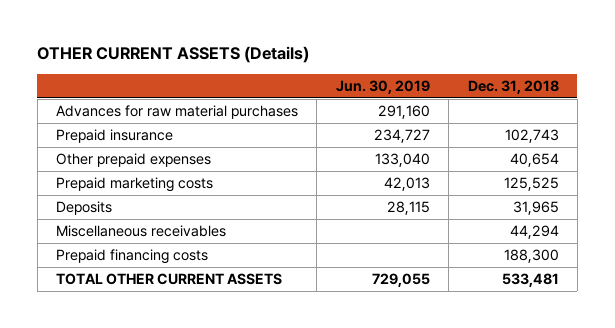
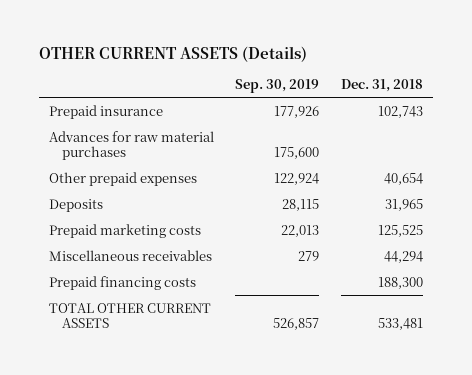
- | Jun. 30, 2019 | Dec. 31, 2018
+ | Sep. 30, 2019 | Dec. 31, 2018
moved down: Advances for raw material purchases | 175,600 |
moved down: Prepaid marketing costs | 22,013 | 125,525

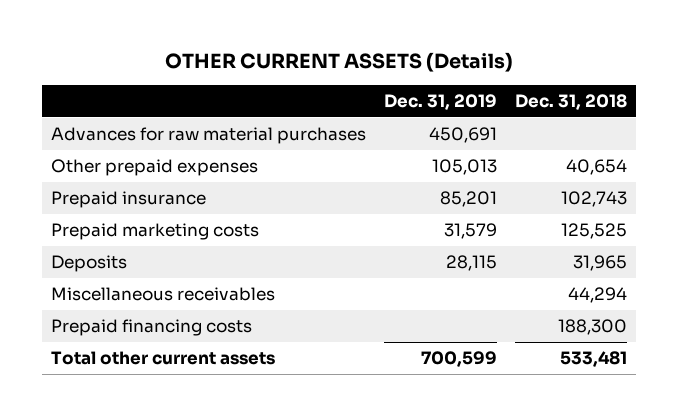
- | Sep. 30, 2019 | Dec. 31, 2018
+ | Dec. 31, 2019 | Dec. 31, 2018
moved down: Prepaid insurance | 85,201 | 102,743
moved down: Deposits | 28,115 | 31,965
- TOTAL OTHER CURRENT ASSETS | 526,857 | 533,481
+ Total other current assets | 700,599 | 533,481

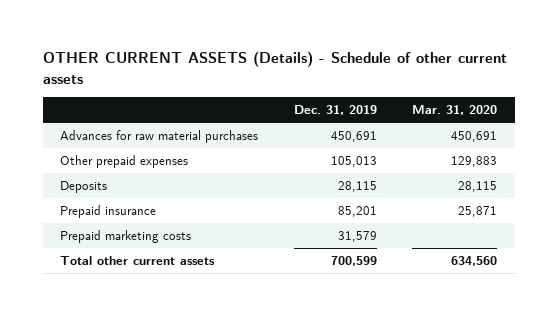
- OTHER CURRENT ASSETS (Details)
+ OTHER CURRENT ASSETS (Details) - Schedule of other current assets
- | Dec. 31, 2019 | Dec. 31, 2018
+ | Dec. 31, 2019 | Mar. 31, 2020
moved up: Deposits | 28,115 | 28,115
- Miscellaneous receivables | | 44,294
- Prepaid financing costs | | 188,300

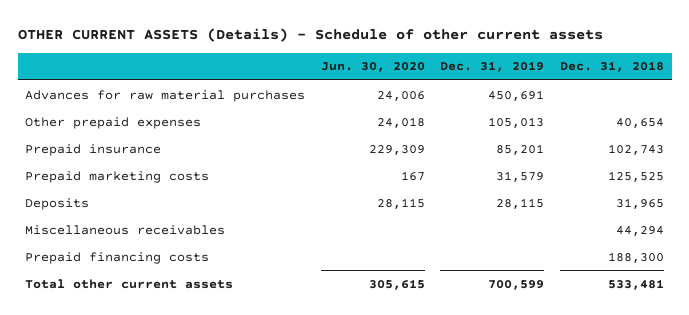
- | Dec. 31, 2019 | Mar. 31, 2020
+ | Jun. 30, 2020 | Dec. 31, 2019 | Dec. 31, 2018
moved down: Deposits | 28,115 | 28,115 | 31,965
+ Miscellaneous receivables | | | 44,294
+ Prepaid financing costs | | | 188,300

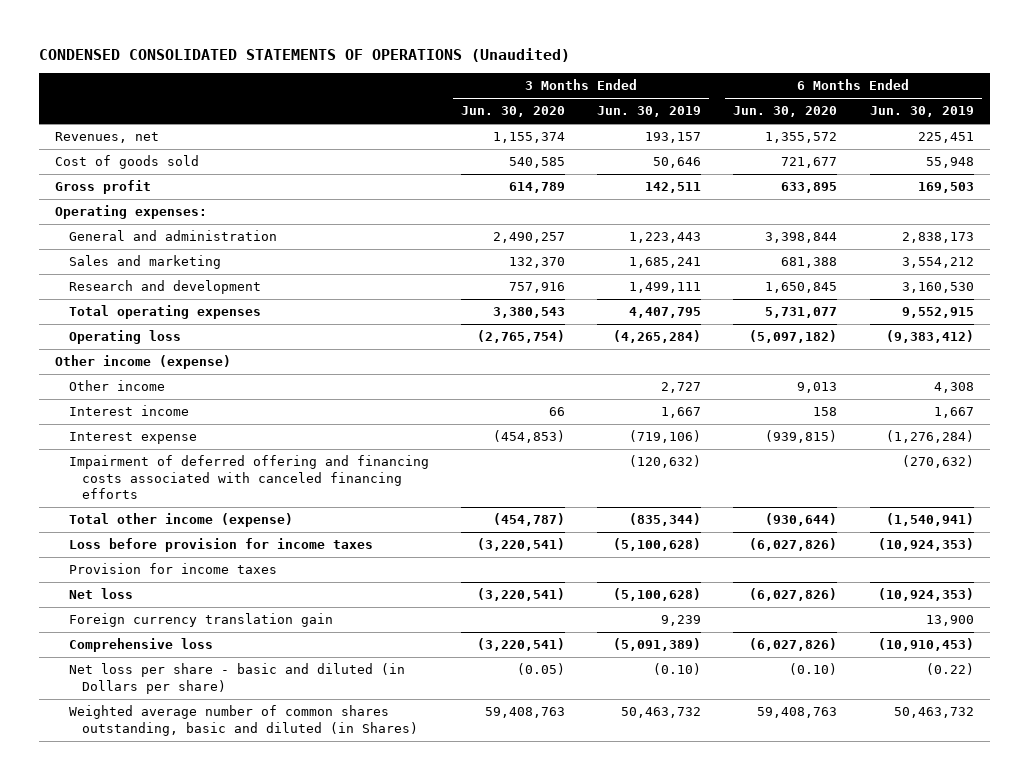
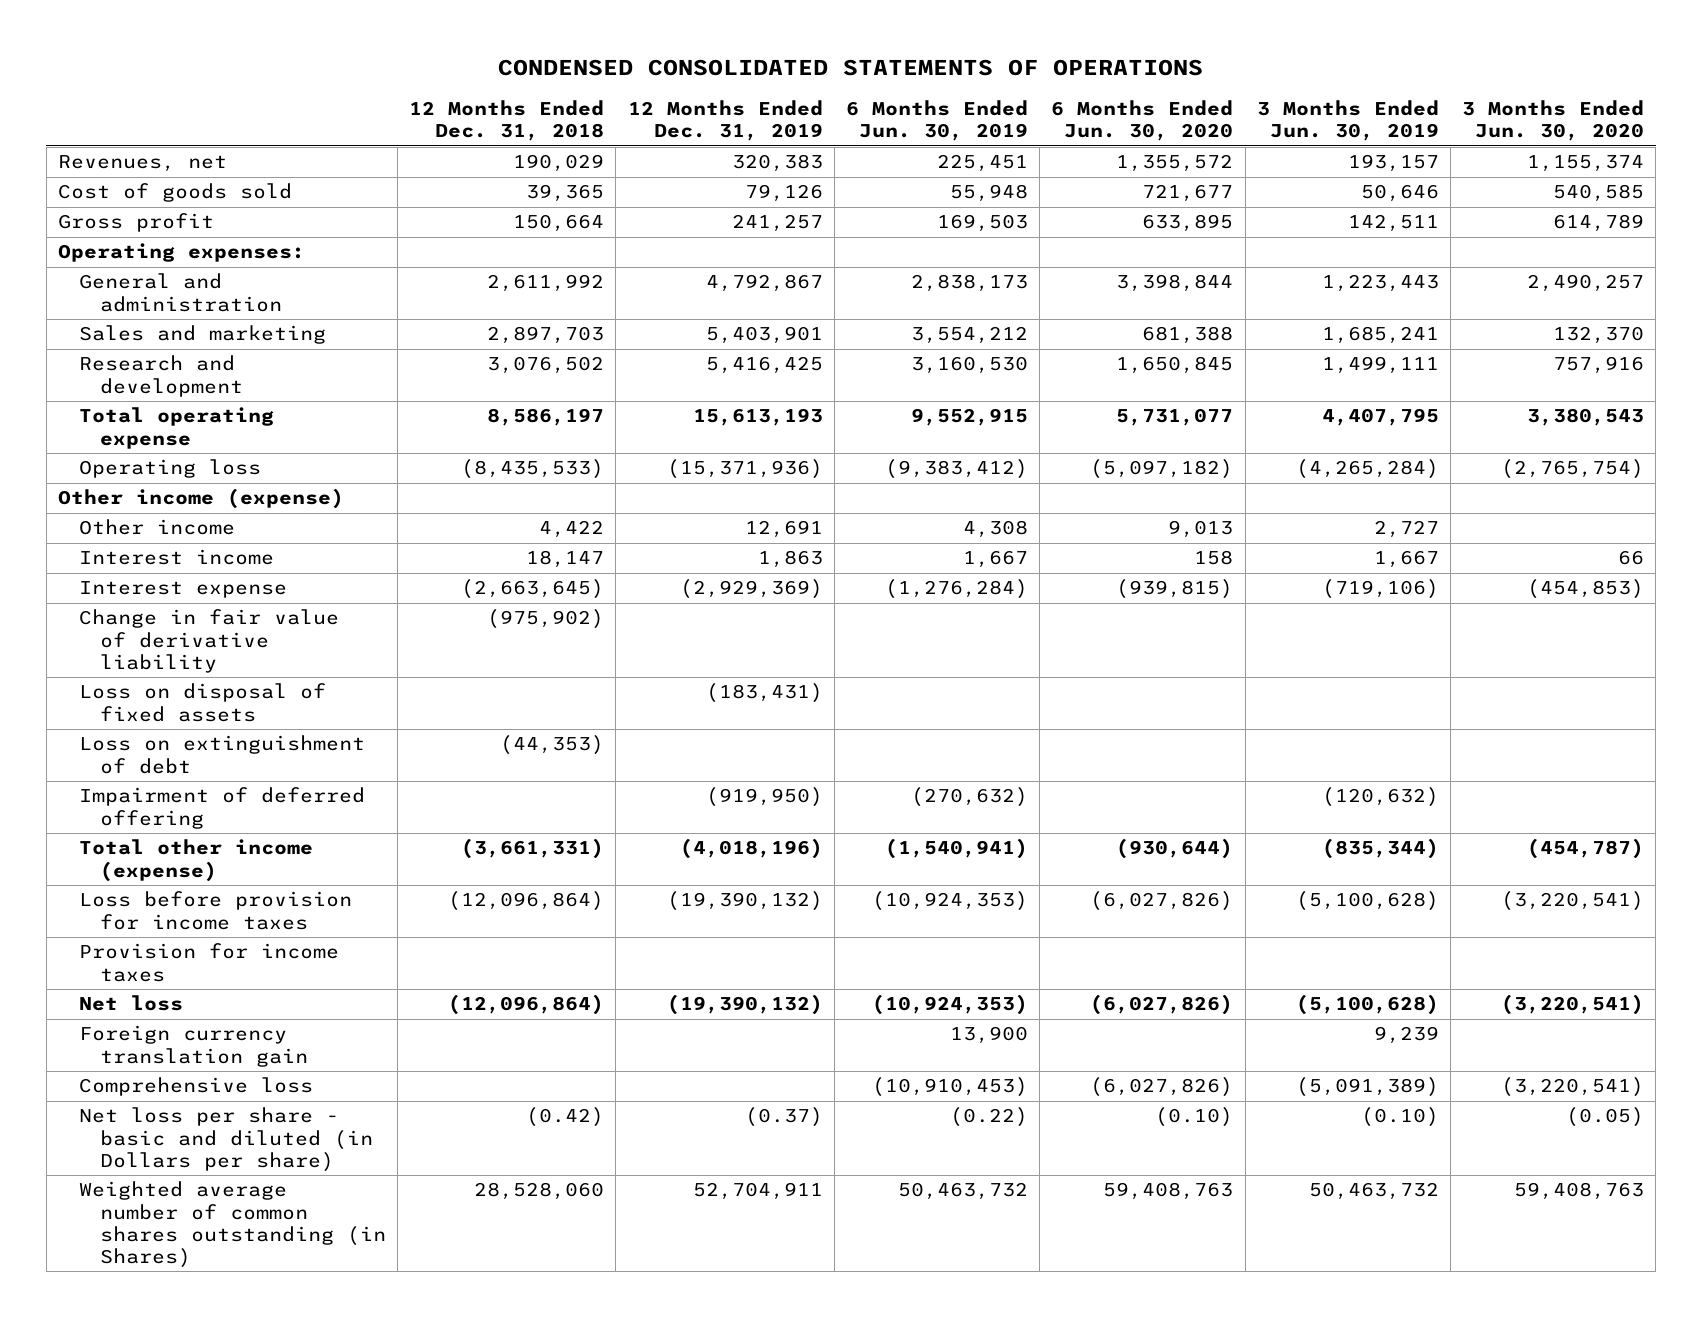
- CONDENSED CONSOLIDATED STATEMENTS OF OPERATIONS (Unaudited)
+ CONDENSED CONSOLIDATED STATEMENTS OF OPERATIONS
- | 3 Months Ended Jun. 30, 2020 | 3 Months Ended Jun. 30, 2019 | 6 Months Ended Jun. 30, 2020 | 6 Months Ended Jun. 30, 2019
+ | 12 Months Ended Dec. 31, 2018 | 12 Months Ended Dec. 31, 2019 | 6 Months Ended Jun. 30, 2019 | 6 Months Ended Jun. 30, 2020 | 3 Months Ended Jun. 30, 2019 | 3 Months Ended Jun. 30, 2020
- Total operating expenses | 3,380,543 | 4,407,795 | 5,731,077 | 9,552,915
+ Total operating expense | 8,586,197 | 15,613,193 | 9,552,915 | 5,731,077 | 4,407,795 | 3,380,543
- Impairment of deferred offering and financing costs associated with canceled financing efforts | | (120,632) | | (270,632)
+ Change in fair value of derivative liability | (975,902) | | | | |
+ Loss on disposal of fixed assets | | (183,431) | | | |
+ Loss on extinguishment of debt | (44,353) | | | | |
+ Impairment of deferred offering | | (919,950) | (270,632) | | (120,632) |
- Weighted average number of common shares outstanding, basic and diluted (in Shares) | 59,408,763 | 50,463,732 | 59,408,763 | 50,463,732
+ Weighted average number of common shares outstanding (in Shares) | 28,528,060 | 52,704,911 | 50,463,732 | 59,408,763 | 50,463,732 | 59,408,763

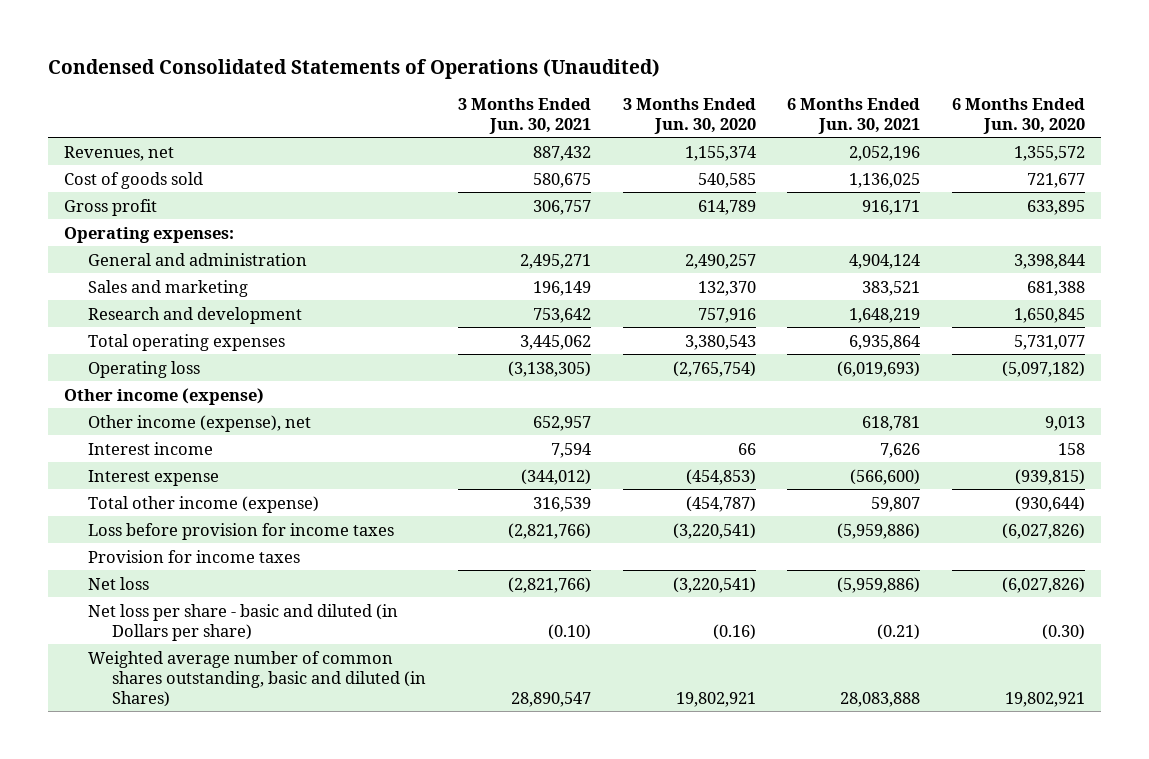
- CONDENSED CONSOLIDATED STATEMENTS OF OPERATIONS
+ Condensed Consolidated Statements of Operations (Unaudited)
- | 12 Months Ended Dec. 31, 2018 | 12 Months Ended Dec. 31, 2019 | 6 Months Ended Jun. 30, 2019 | 6 Months Ended Jun. 30, 2020 | 3 Months Ended Jun. 30, 2019 | 3 Months Ended Jun. 30, 2020
+ | 3 Months Ended Jun. 30, 2021 | 3 Months Ended Jun. 30, 2020 | 6 Months Ended Jun. 30, 2021 | 6 Months Ended Jun. 30, 2020
- Total operating expense | 8,586,197 | 15,613,193 | 9,552,915 | 5,731,077 | 4,407,795 | 3,380,543
+ Total operating expenses | 3,445,062 | 3,380,543 | 6,935,864 | 5,731,077
- Other income | 4,422 | 12,691 | 4,308 | 9,013 | 2,727 |
+ Other income (expense), net | 652,957 | | 618,781 | 9,013
- Change in fair value of derivative liability | (975,902) | | | | |
- Loss on disposal of fixed assets | | (183,431) | | | |
- Loss on extinguishment of debt | (44,353) | | | | |
- Impairment of deferred offering | | (919,950) | (270,632) | | (120,632) |
- Foreign currency translation gain | | | 13,900 | | 9,239 |
- Comprehensive loss | | | (10,910,453) | (6,027,826) | (5,091,389) | (3,220,541)
- Net loss per share - basic and diluted (in Dollars per share) | (0.42) | (0.37) | (0.22) | (0.10) | (0.10) | (0.05)
- Weighted average number of common shares outstanding (in Shares) | 28,528,060 | 52,704,911 | 50,463,732 | 59,408,763 | 50,463,732 | 59,408,763
+ Net loss per share - basic and diluted (in Dollars per share) | (0.10) | (0.16) | (0.21) | (0.30)
+ Weighted average number of common shares outstanding, basic and diluted (in Shares) | 28,890,547 | 19,802,921 | 28,083,888 | 19,802,921

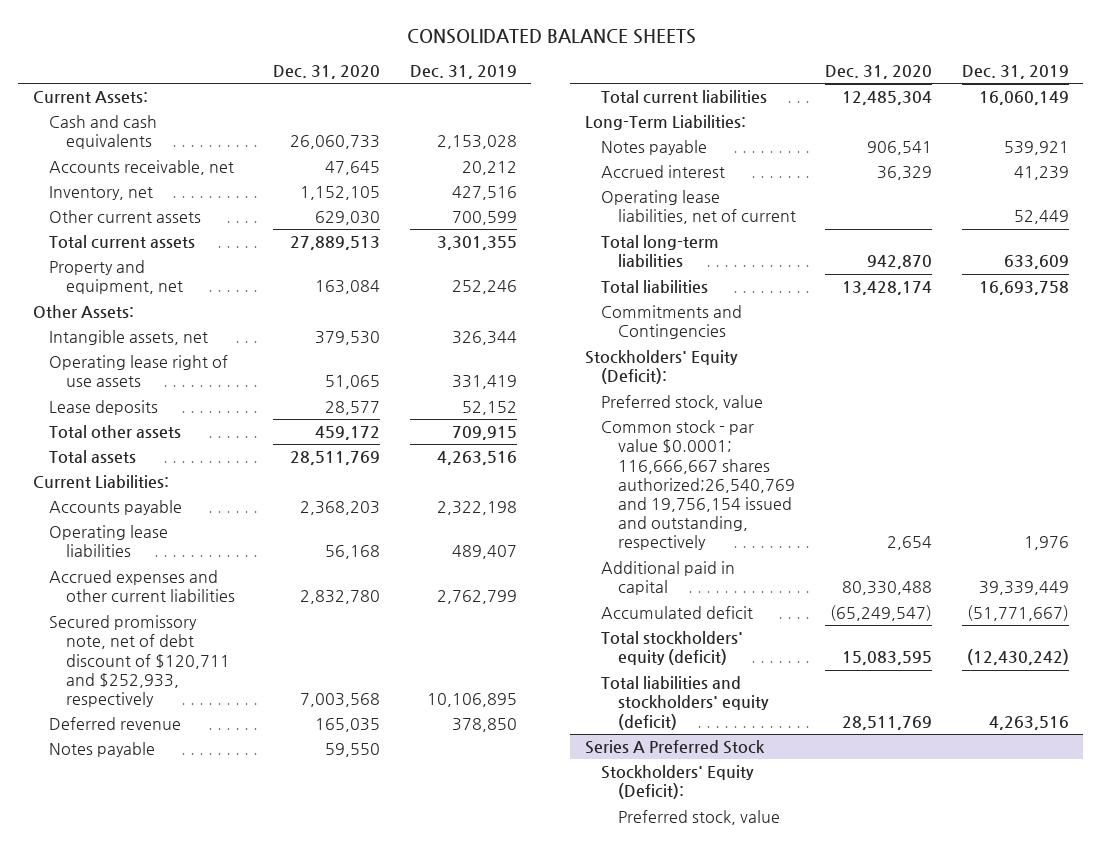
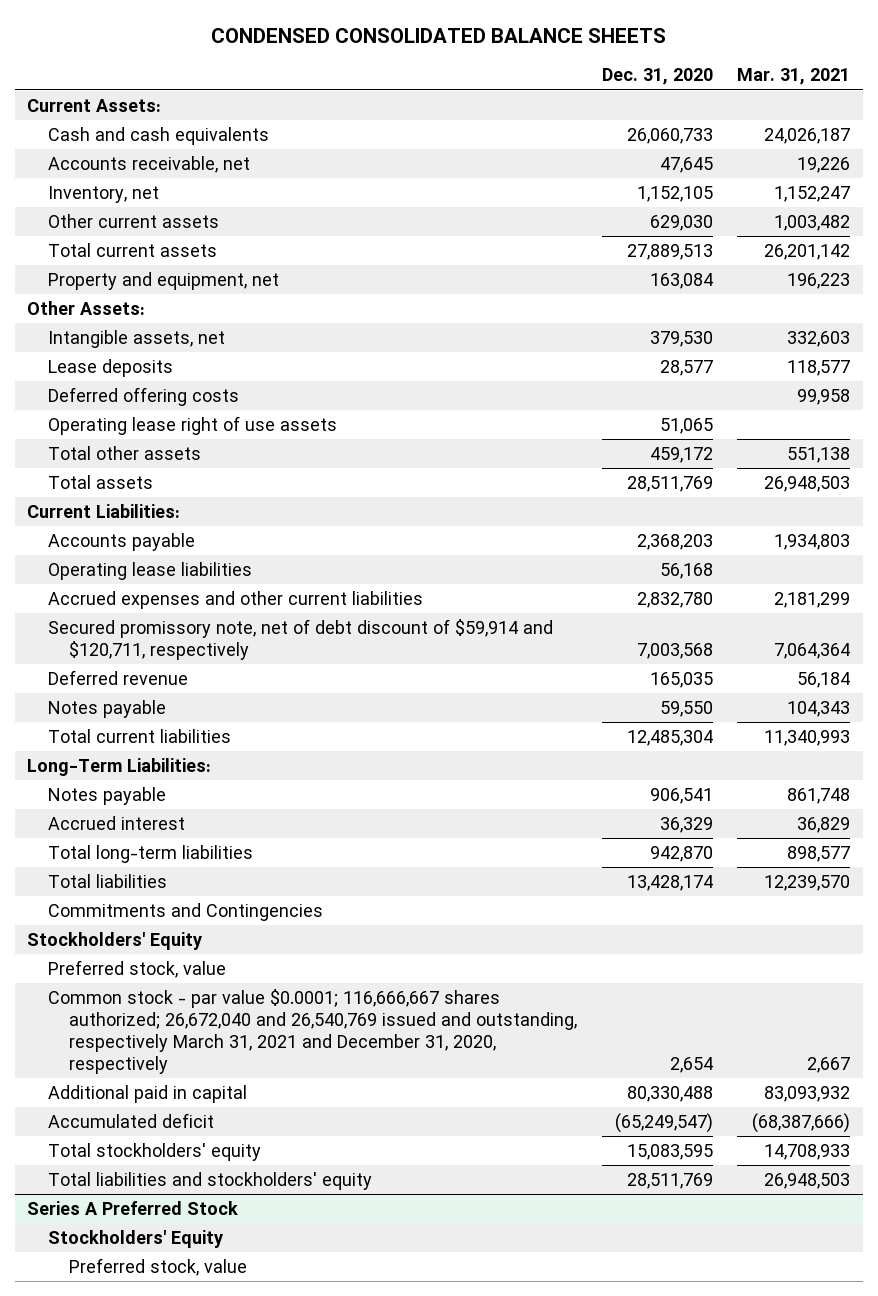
- CONSOLIDATED BALANCE SHEETS
+ CONDENSED CONSOLIDATED BALANCE SHEETS
- | Dec. 31, 2020 | Dec. 31, 2019
+ | Dec. 31, 2020 | Mar. 31, 2021
+ Deferred offering costs | | 99,958
moved down: Operating lease right of use assets | 51,065 |
- Secured promissory note, net of debt discount of $120,711 and $252,933, respectively | 7,003,568 | 10,106,895
+ Secured promissory note, net of debt discount of $59,914 and $120,711, respectively | 7,003,568 | 7,064,364
- Operating lease liabilities, net of current | | 52,449
- Stockholders' Equity (Deficit):
+ Stockholders' Equity
- Common stock - par value $0.0001; 116,666,667 shares authorized;26,540,769 and 19,756,154 issued and outstanding, respectively | 2,654 | 1,976
+ Common stock - par value $0.0001; 116,666,667 shares authorized; 26,672,040 and 26,540,769 issued and outstanding, respectively March 31, 2021 and December 31, 2020, respectively | 2,654 | 2,667
- Total stockholders' equity (deficit) | 15,083,595 | (12,430,242)
- Total liabilities and stockholders' equity (deficit) | 28,511,769 | 4,263,516
+ Total stockholders' equity | 15,083,595 | 14,708,933
+ Total liabilities and stockholders' equity | 28,511,769 | 26,948,503
@ Series A Preferred Stock
- Stockholders' Equity (Deficit):
+ Stockholders' Equity

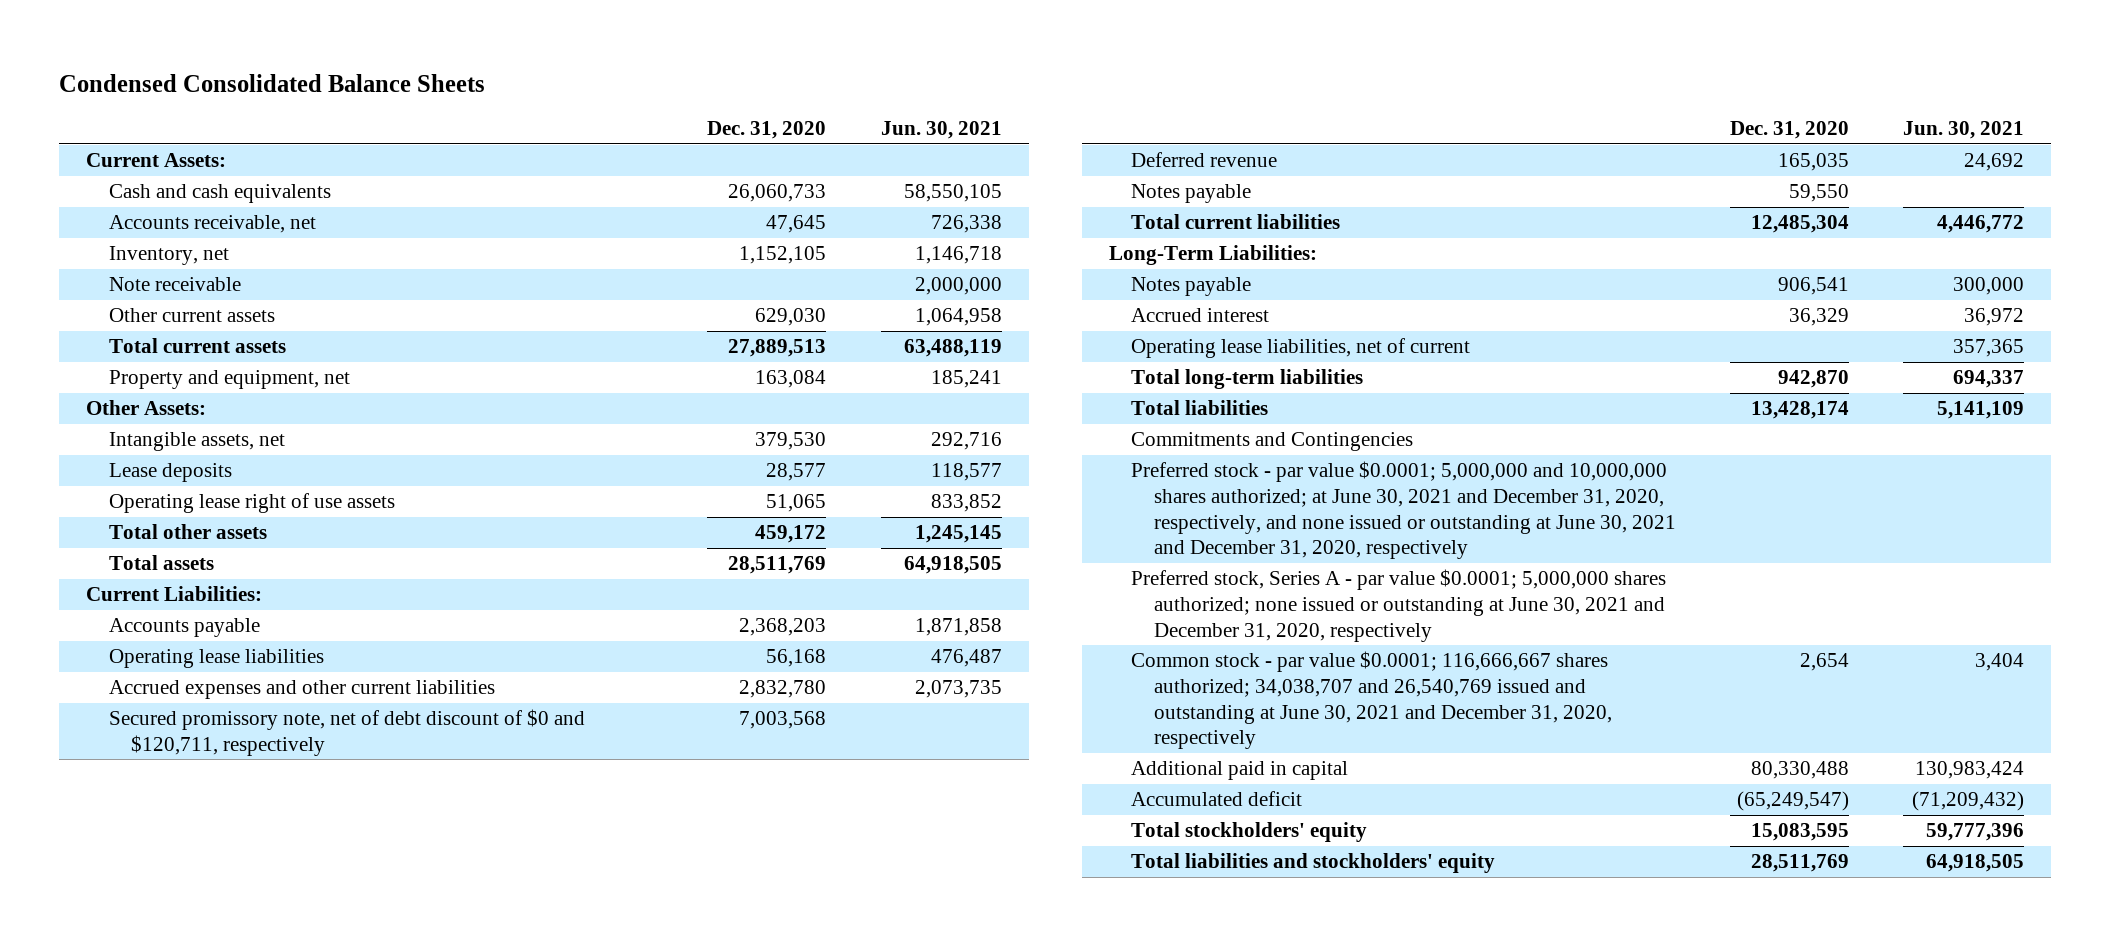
- CONDENSED CONSOLIDATED BALANCE SHEETS
+ Condensed Consolidated Balance Sheets
- | Dec. 31, 2020 | Mar. 31, 2021
+ | Dec. 31, 2020 | Jun. 30, 2021
+ Note receivable | | 2,000,000
- Deferred offering costs | | 99,958
- Secured promissory note, net of debt discount of $59,914 and $120,711, respectively | 7,003,568 | 7,064,364
+ Secured promissory note, net of debt discount of $0 and $120,711, respectively | 7,003,568 |
+ Operating lease liabilities, net of current | | 357,365
- Stockholders' Equity
- Preferred stock, value
- Common stock - par value $0.0001; 116,666,667 shares authorized; 26,672,040 and 26,540,769 issued and outstanding, respectively March 31, 2021 and December 31, 2020, respectively | 2,654 | 2,667
+ Preferred stock - par value $0.0001; 5,000,000 and 10,000,000 shares authorized; at June 30, 2021 and December 31, 2020, respectively, and none issued or outstanding at June 30, 2021 and December 31, 2020, respectively
+ Preferred stock, Series A - par value $0.0001; 5,000,000 shares authorized; none issued or outstanding at June 30, 2021 and December 31, 2020, respectively
+ Common stock - par value $0.0001; 116,666,667 shares authorized; 34,038,707 and 26,540,769 issued and outstanding at June 30, 2021 and December 31, 2020, respectively | 2,654 | 3,404
- Series A Preferred Stock
- Stockholders' Equity
- Preferred stock, value

